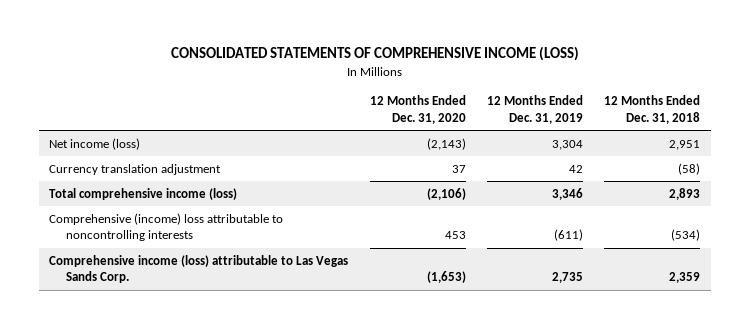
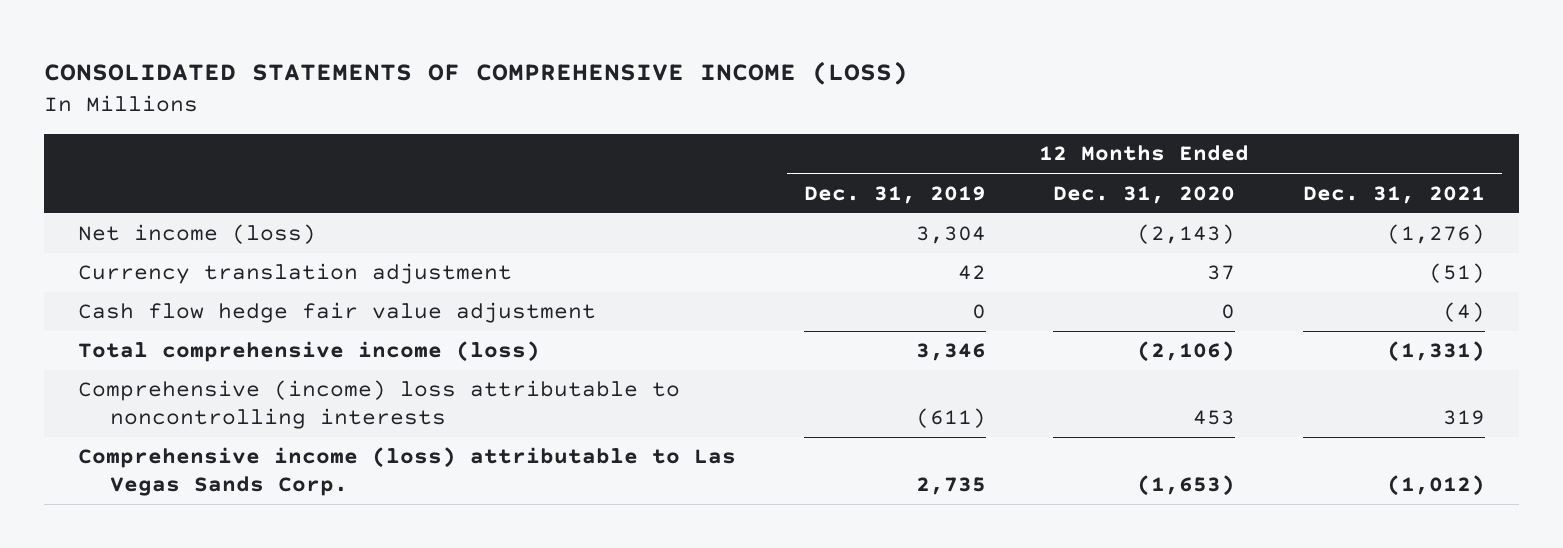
- | 12 Months Ended Dec. 31, 2020 | 12 Months Ended Dec. 31, 2019 | 12 Months Ended Dec. 31, 2018
+ | 12 Months Ended Dec. 31, 2019 | 12 Months Ended Dec. 31, 2020 | 12 Months Ended Dec. 31, 2021
+ Cash flow hedge fair value adjustment | 0 | 0 | (4)

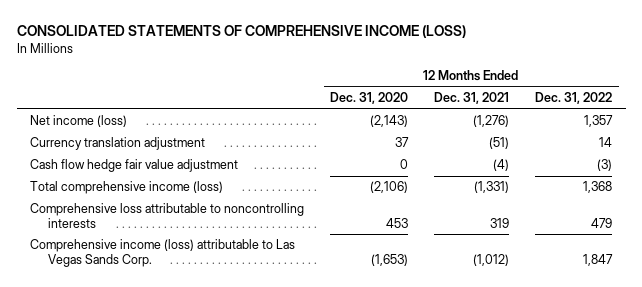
- | 12 Months Ended Dec. 31, 2019 | 12 Months Ended Dec. 31, 2020 | 12 Months Ended Dec. 31, 2021
+ | 12 Months Ended Dec. 31, 2020 | 12 Months Ended Dec. 31, 2021 | 12 Months Ended Dec. 31, 2022
- Comprehensive (income) loss attributable to noncontrolling interests | (611) | 453 | 319
+ Comprehensive loss attributable to noncontrolling interests | 453 | 319 | 479

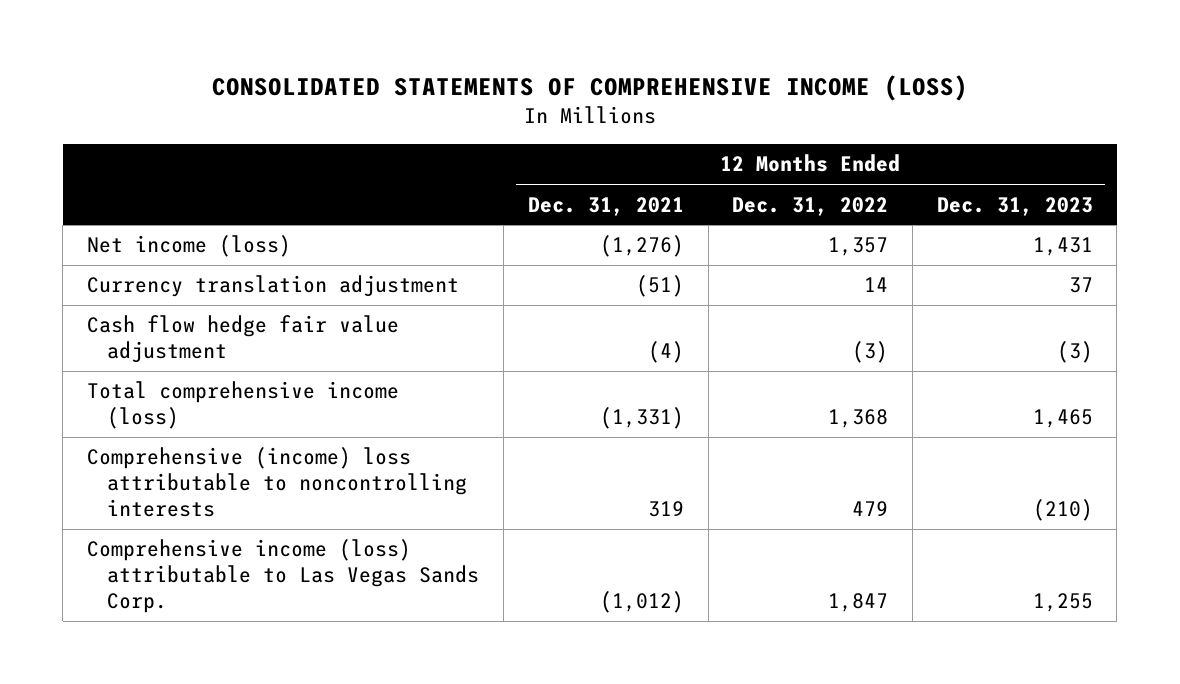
- | 12 Months Ended Dec. 31, 2020 | 12 Months Ended Dec. 31, 2021 | 12 Months Ended Dec. 31, 2022
+ | 12 Months Ended Dec. 31, 2021 | 12 Months Ended Dec. 31, 2022 | 12 Months Ended Dec. 31, 2023
- Comprehensive loss attributable to noncontrolling interests | 453 | 319 | 479
+ Comprehensive (income) loss attributable to noncontrolling interests | 319 | 479 | (210)

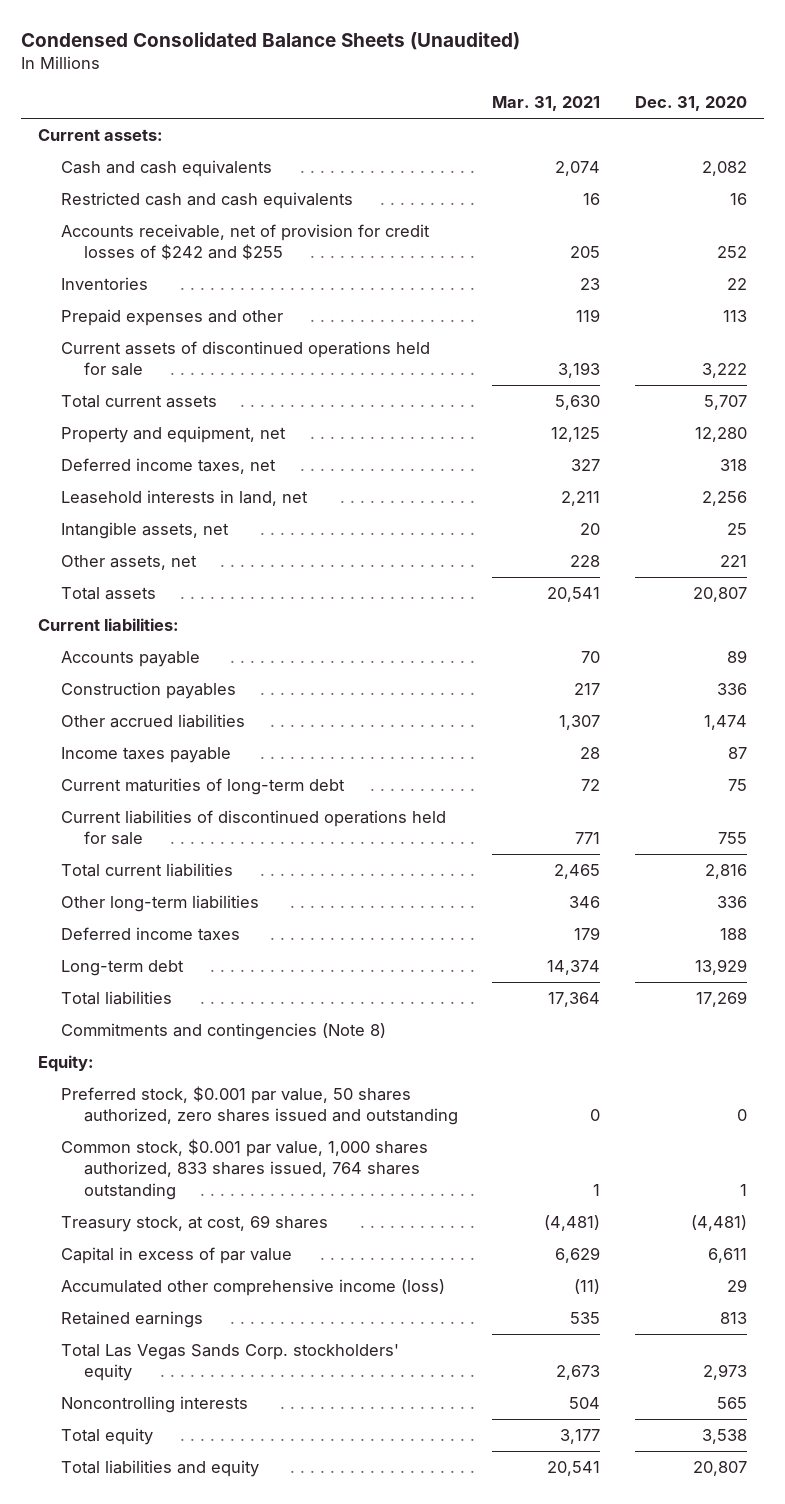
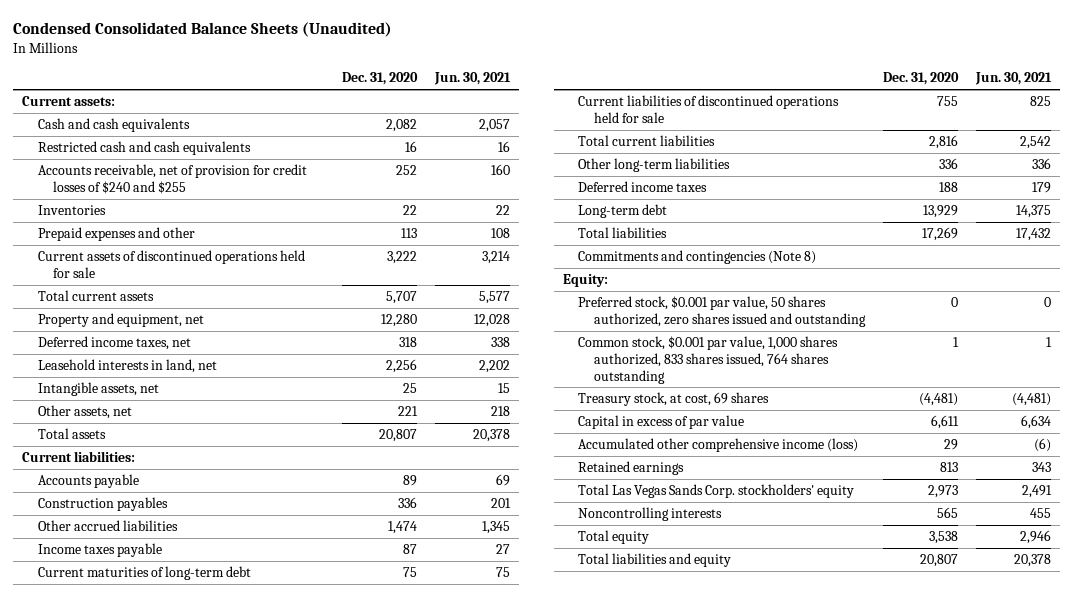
- | Mar. 31, 2021 | Dec. 31, 2020
+ | Dec. 31, 2020 | Jun. 30, 2021
- Accounts receivable, net of provision for credit losses of $242 and $255 | 205 | 252
+ Accounts receivable, net of provision for credit losses of $240 and $255 | 252 | 160

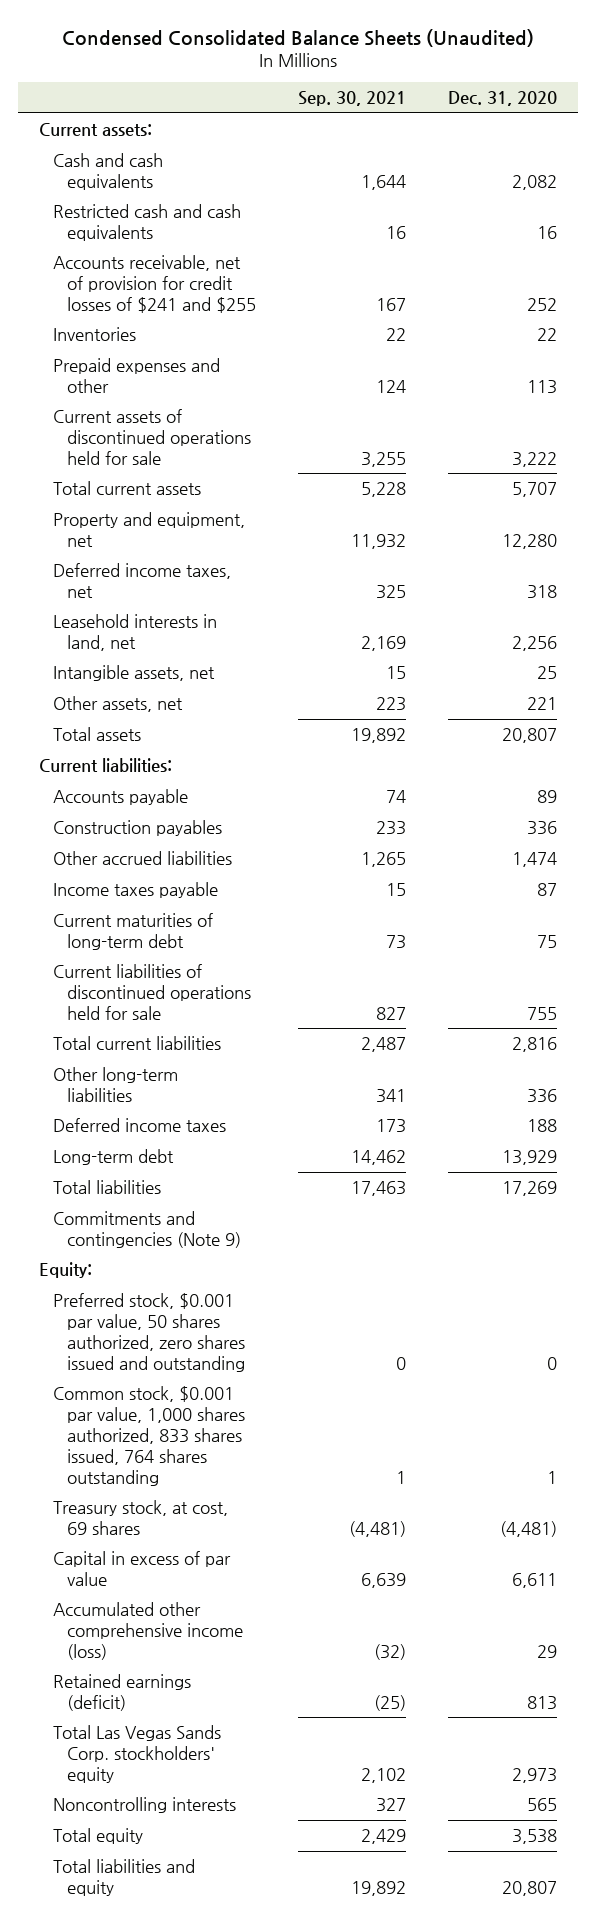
- | Dec. 31, 2020 | Jun. 30, 2021
+ | Sep. 30, 2021 | Dec. 31, 2020
- Accounts receivable, net of provision for credit losses of $240 and $255 | 252 | 160
+ Accounts receivable, net of provision for credit losses of $241 and $255 | 167 | 252
- Commitments and contingencies (Note 8)
+ Commitments and contingencies (Note 9)
- Retained earnings | 813 | 343
+ Retained earnings (deficit) | (25) | 813

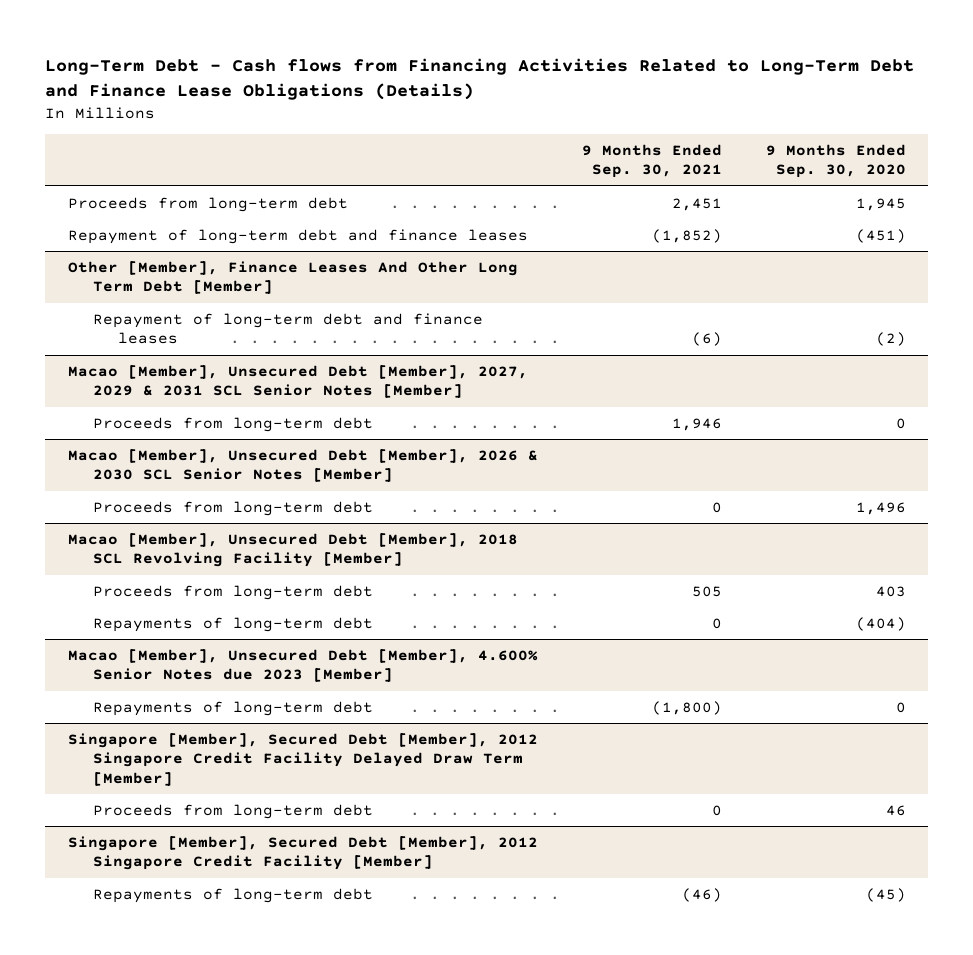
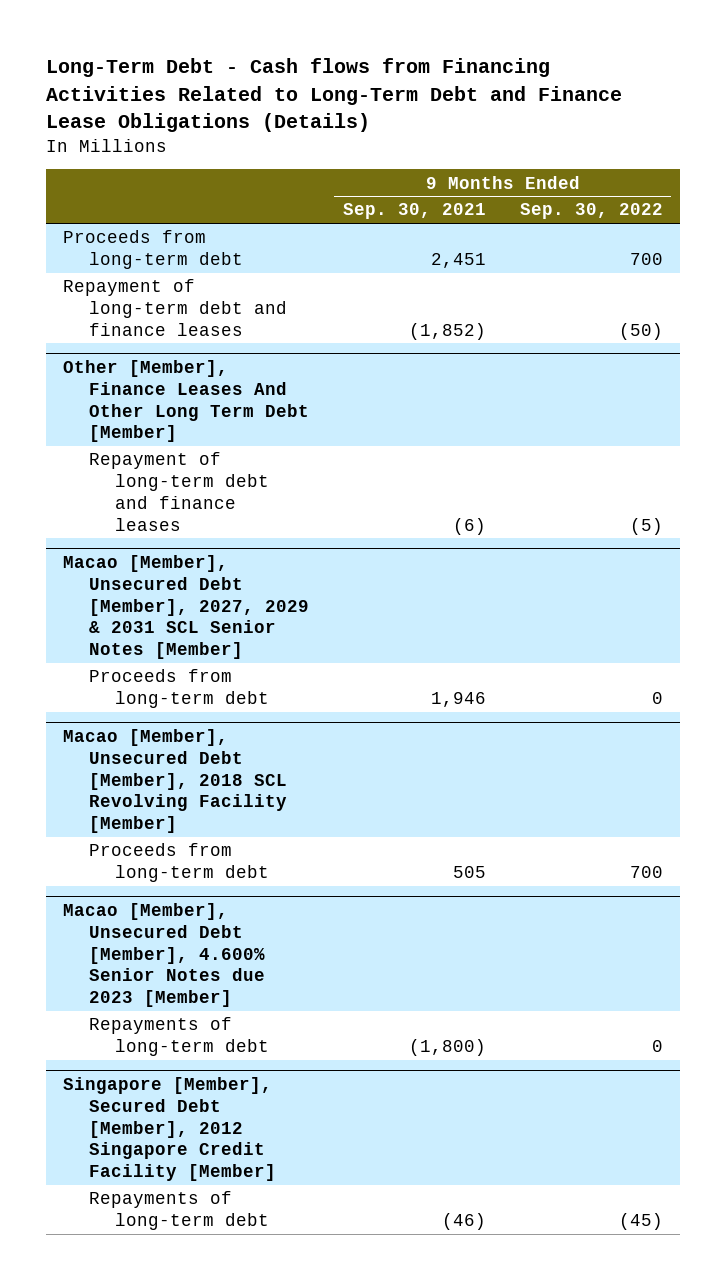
- | 9 Months Ended Sep. 30, 2021 | 9 Months Ended Sep. 30, 2020
+ | 9 Months Ended Sep. 30, 2021 | 9 Months Ended Sep. 30, 2022
- Macao [Member], Unsecured Debt [Member], 2026 & 2030 SCL Senior Notes [Member]
- Proceeds from long-term debt | 0 | 1,496
@ Macao [Member], Unsecured Debt [Member], 2018 SCL Revolving Facility [Member]
- Repayments of long-term debt | 0 | (404)
- Singapore [Member], Secured Debt [Member], 2012 Singapore Credit Facility Delayed Draw Term [Member]
- Proceeds from long-term debt | 0 | 46

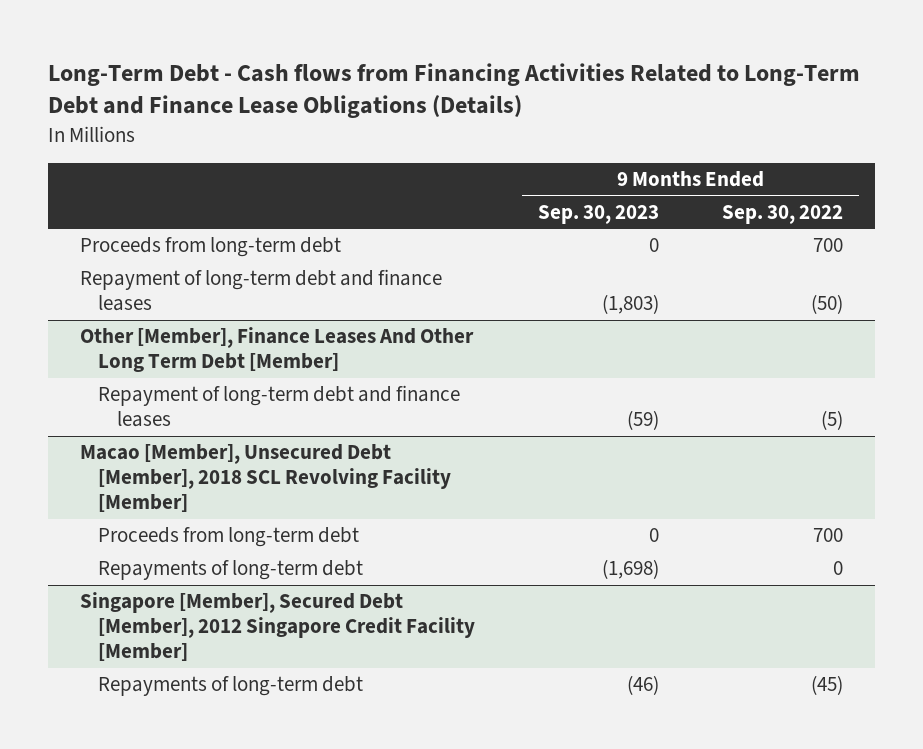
- | 9 Months Ended Sep. 30, 2021 | 9 Months Ended Sep. 30, 2022
+ | 9 Months Ended Sep. 30, 2023 | 9 Months Ended Sep. 30, 2022
- Macao [Member], Unsecured Debt [Member], 2027, 2029 & 2031 SCL Senior Notes [Member]
- Proceeds from long-term debt | 1,946 | 0
- Macao [Member], Unsecured Debt [Member], 4.600% Senior Notes due 2023 [Member]

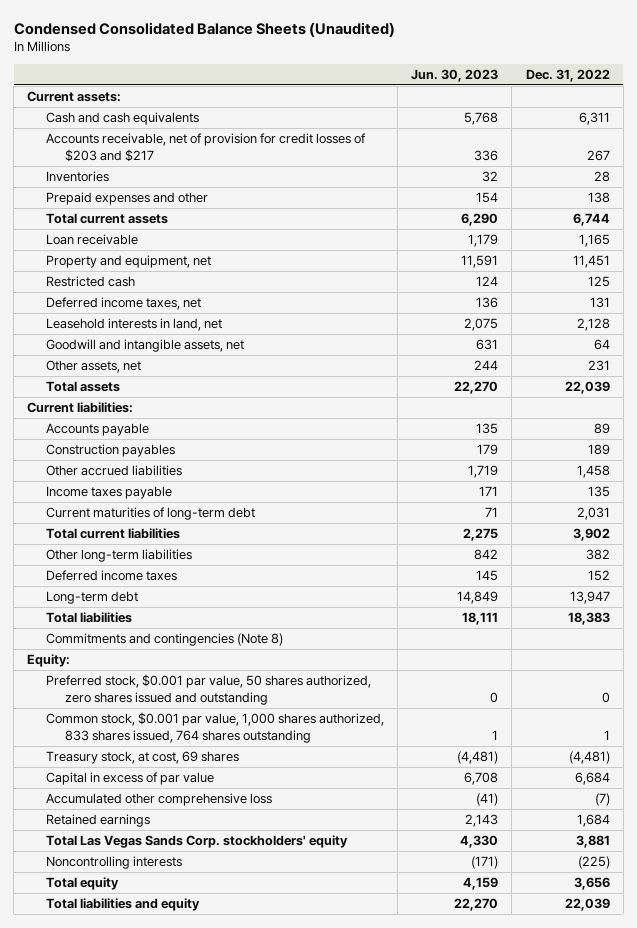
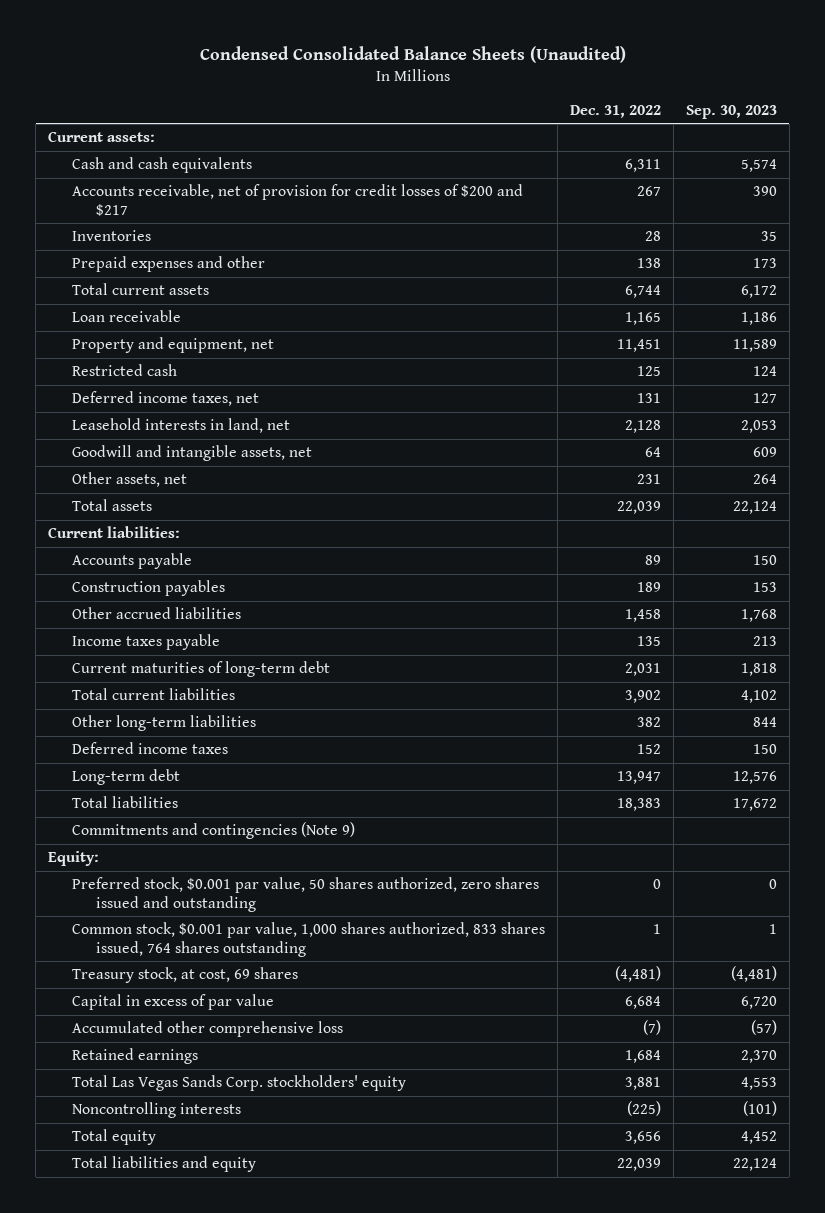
- | Jun. 30, 2023 | Dec. 31, 2022
+ | Dec. 31, 2022 | Sep. 30, 2023
- Accounts receivable, net of provision for credit losses of $203 and $217 | 336 | 267
+ Accounts receivable, net of provision for credit losses of $200 and $217 | 267 | 390
- Commitments and contingencies (Note 8)
+ Commitments and contingencies (Note 9)

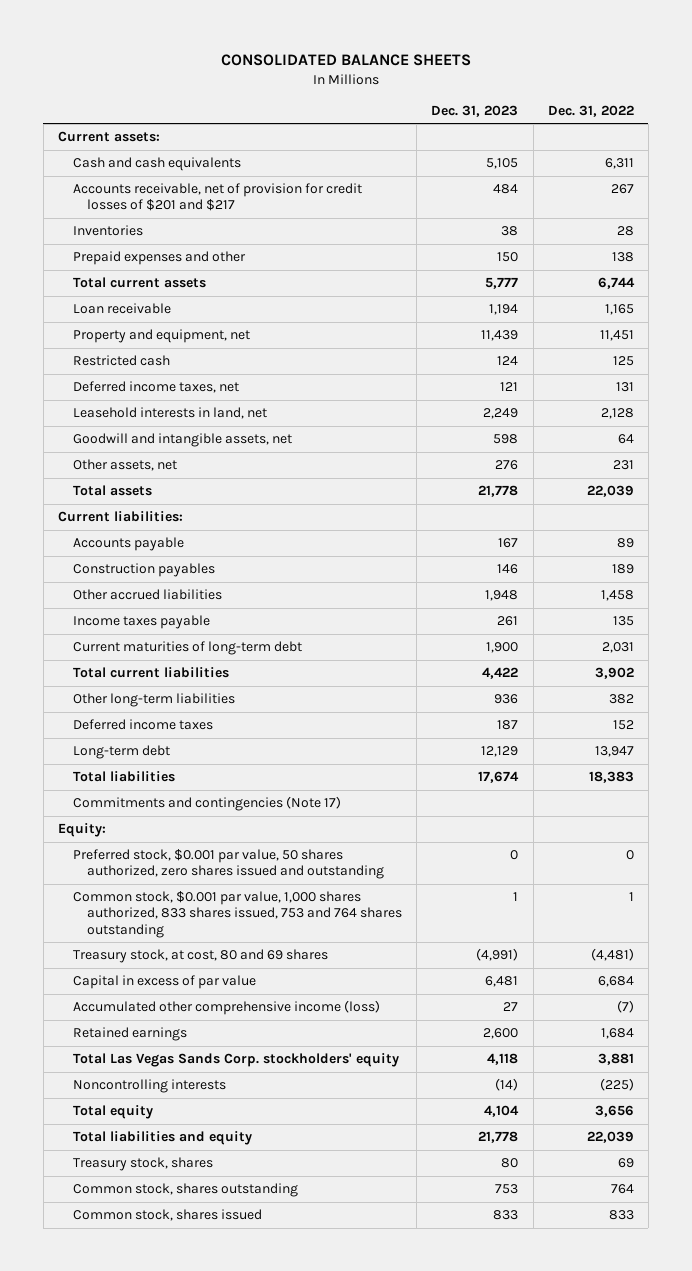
- Condensed Consolidated Balance Sheets (Unaudited)
+ CONSOLIDATED BALANCE SHEETS
- | Dec. 31, 2022 | Sep. 30, 2023
+ | Dec. 31, 2023 | Dec. 31, 2022
- Accounts receivable, net of provision for credit losses of $200 and $217 | 267 | 390
+ Accounts receivable, net of provision for credit losses of $201 and $217 | 484 | 267
- Commitments and contingencies (Note 9)
+ Commitments and contingencies (Note 17)
- Common stock, $0.001 par value, 1,000 shares authorized, 833 shares issued, 764 shares outstanding | 1 | 1
- Treasury stock, at cost, 69 shares | (4,481) | (4,481)
+ Common stock, $0.001 par value, 1,000 shares authorized, 833 shares issued, 753 and 764 shares outstanding | 1 | 1
+ Treasury stock, at cost, 80 and 69 shares | (4,991) | (4,481)
- Accumulated other comprehensive loss | (7) | (57)
+ Accumulated other comprehensive income (loss) | 27 | (7)
+ Treasury stock, shares | 80 | 69
+ Common stock, shares outstanding | 753 | 764
+ Common stock, shares issued | 833 | 833

